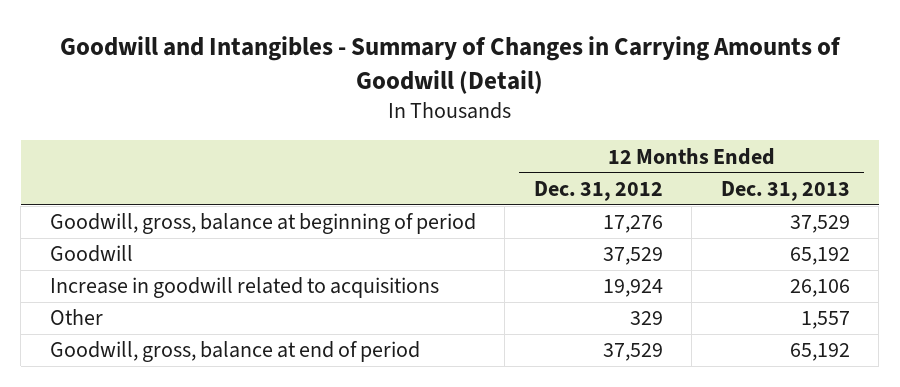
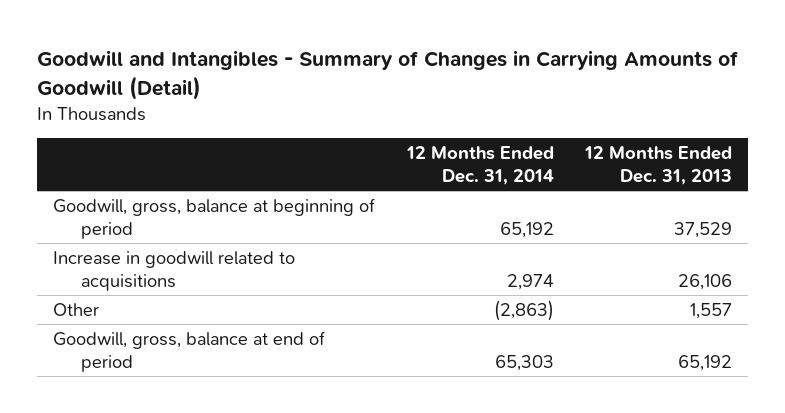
- | 12 Months Ended Dec. 31, 2012 | 12 Months Ended Dec. 31, 2013
+ | 12 Months Ended Dec. 31, 2014 | 12 Months Ended Dec. 31, 2013
- Goodwill | 37,529 | 65,192

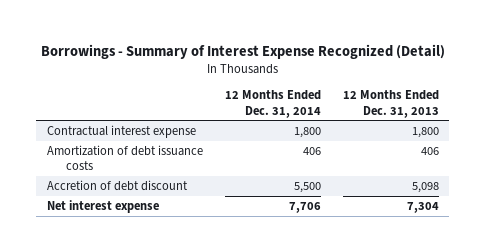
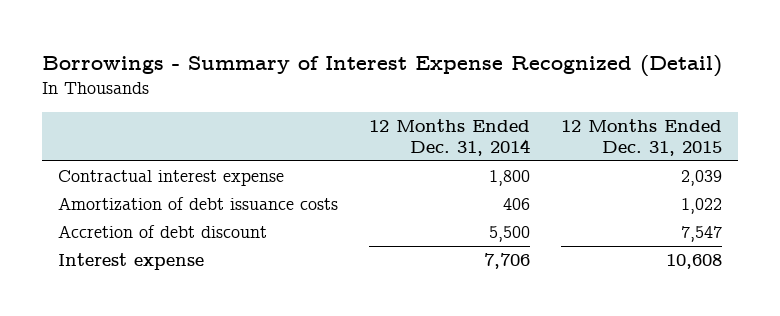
- | 12 Months Ended Dec. 31, 2014 | 12 Months Ended Dec. 31, 2013
+ | 12 Months Ended Dec. 31, 2014 | 12 Months Ended Dec. 31, 2015
- Net interest expense | 7,706 | 7,304
+ Interest expense | 7,706 | 10,608

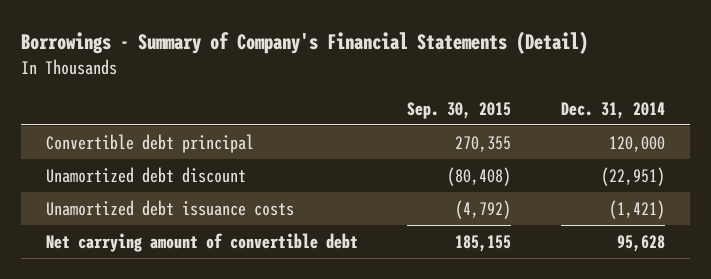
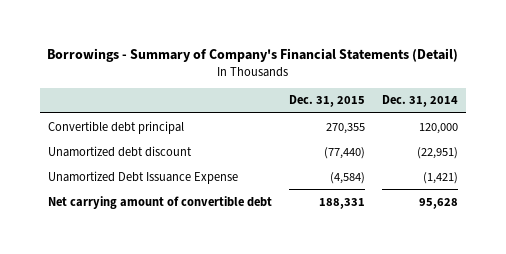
- | Sep. 30, 2015 | Dec. 31, 2014
+ | Dec. 31, 2015 | Dec. 31, 2014
- Unamortized debt issuance costs | (4,792) | (1,421)
+ Unamortized Debt Issuance Expense | (4,584) | (1,421)

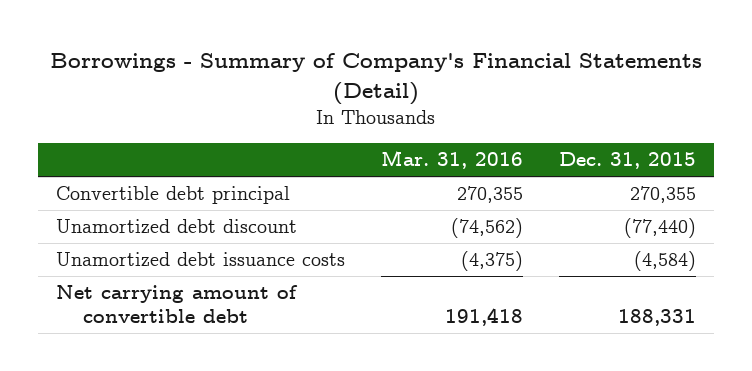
- | Dec. 31, 2015 | Dec. 31, 2014
+ | Mar. 31, 2016 | Dec. 31, 2015
- Unamortized Debt Issuance Expense | (4,584) | (1,421)
+ Unamortized debt issuance costs | (4,375) | (4,584)

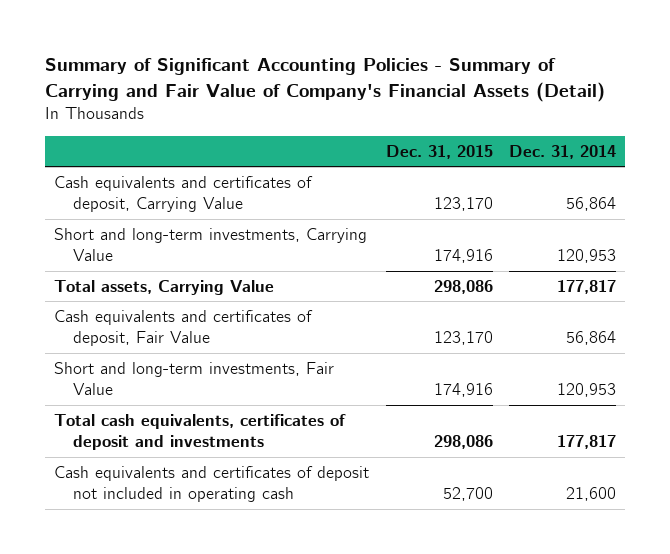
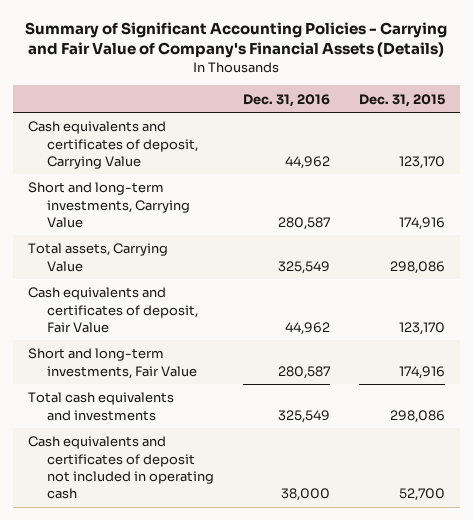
- Summary of Significant Accounting Policies - Summary of Carrying and Fair Value of Company's Financial Assets (Detail)
+ Summary of Significant Accounting Policies - Carrying and Fair Value of Company's Financial Assets (Details)
- | Dec. 31, 2015 | Dec. 31, 2014
+ | Dec. 31, 2016 | Dec. 31, 2015
- Total cash equivalents, certificates of deposit and investments | 298,086 | 177,817
+ Total cash equivalents and investments | 325,549 | 298,086

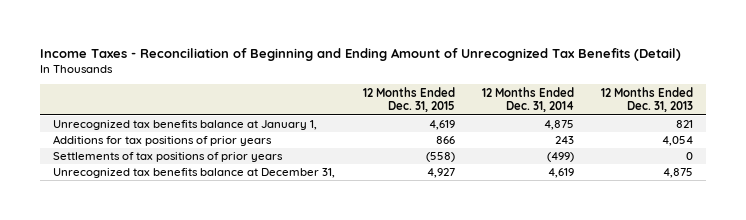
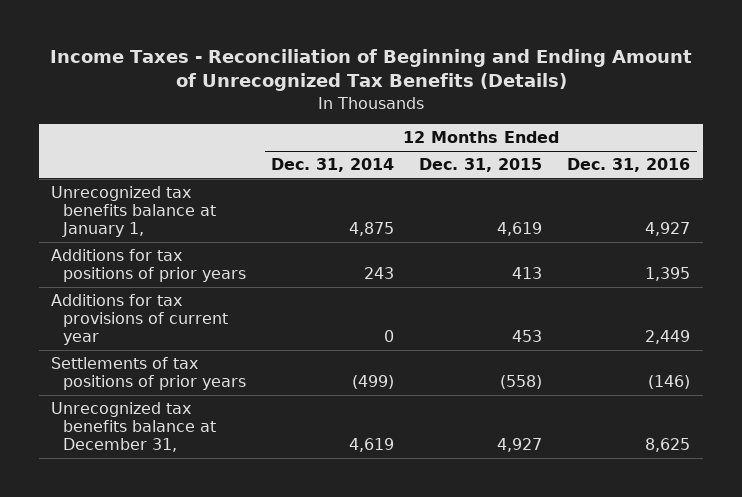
- Income Taxes - Reconciliation of Beginning and Ending Amount of Unrecognized Tax Benefits (Detail)
+ Income Taxes - Reconciliation of Beginning and Ending Amount of Unrecognized Tax Benefits (Details)
- | 12 Months Ended Dec. 31, 2015 | 12 Months Ended Dec. 31, 2014 | 12 Months Ended Dec. 31, 2013
+ | 12 Months Ended Dec. 31, 2014 | 12 Months Ended Dec. 31, 2015 | 12 Months Ended Dec. 31, 2016
- Additions for tax positions of prior years | 866 | 243 | 4,054
+ Additions for tax positions of prior years | 243 | 413 | 1,395
+ Additions for tax provisions of current year | 0 | 453 | 2,449

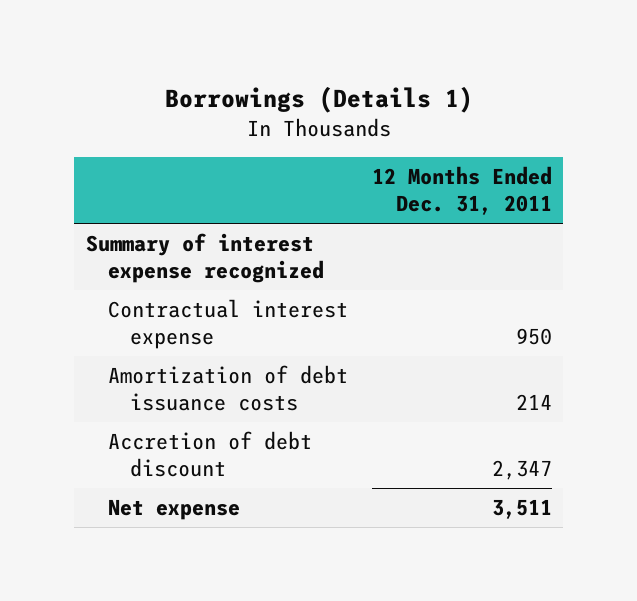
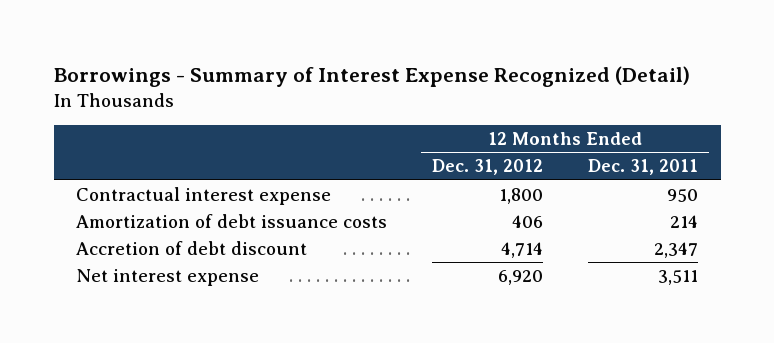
- Borrowings (Details 1)
+ Borrowings - Summary of Interest Expense Recognized (Detail)
- | 12 Months Ended Dec. 31, 2011
+ | 12 Months Ended Dec. 31, 2012 | 12 Months Ended Dec. 31, 2011
- Summary of interest expense recognized
- Net expense | 3,511
+ Net interest expense | 6,920 | 3,511

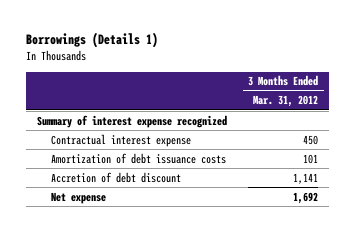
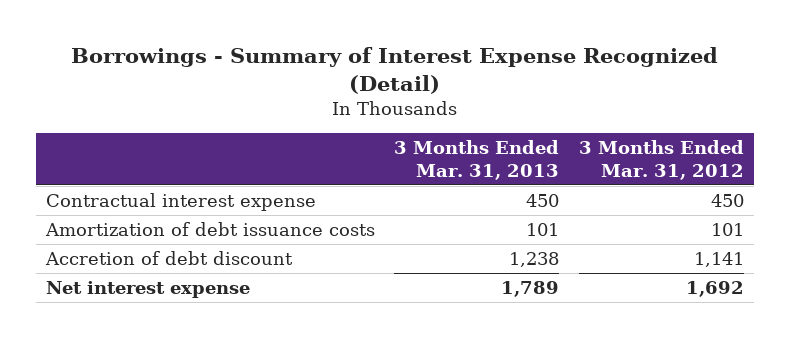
- Borrowings (Details 1)
+ Borrowings - Summary of Interest Expense Recognized (Detail)
- | 3 Months Ended Mar. 31, 2012
+ | 3 Months Ended Mar. 31, 2013 | 3 Months Ended Mar. 31, 2012
- Summary of interest expense recognized
- Net expense | 1,692
+ Net interest expense | 1,789 | 1,692

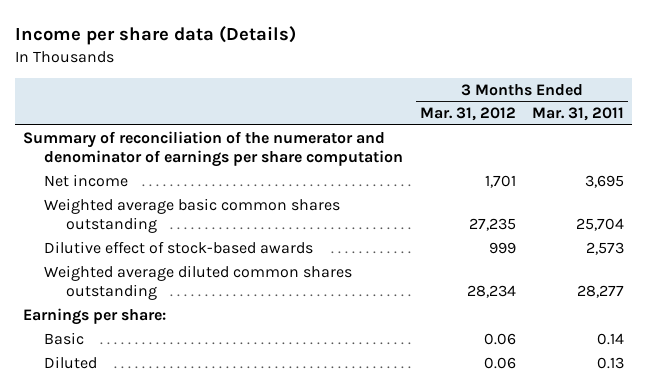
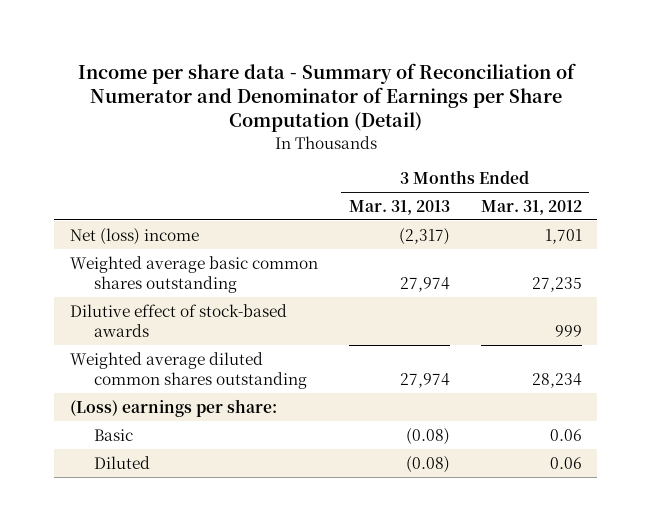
- Income per share data (Details)
+ Income per share data - Summary of Reconciliation of Numerator and Denominator of Earnings per Share Computation (Detail)
- | 3 Months Ended Mar. 31, 2012 | 3 Months Ended Mar. 31, 2011
+ | 3 Months Ended Mar. 31, 2013 | 3 Months Ended Mar. 31, 2012
- Summary of reconciliation of the numerator and denominator of earnings per share computation
- Net income | 1,701 | 3,695
+ Net (loss) income | (2,317) | 1,701
- Earnings per share:
+ (Loss) earnings per share:

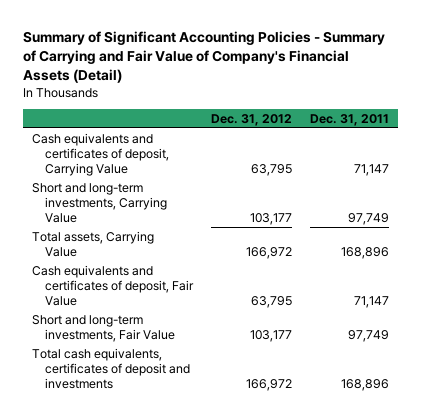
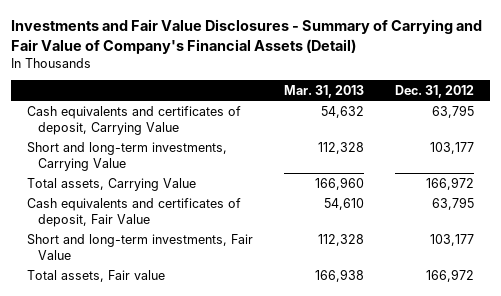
- Summary of Significant Accounting Policies - Summary of Carrying and Fair Value of Company's Financial Assets (Detail)
+ Investments and Fair Value Disclosures - Summary of Carrying and Fair Value of Company's Financial Assets (Detail)
- | Dec. 31, 2012 | Dec. 31, 2011
+ | Mar. 31, 2013 | Dec. 31, 2012
- Total cash equivalents, certificates of deposit and investments | 166,972 | 168,896
+ Total assets, Fair value | 166,938 | 166,972

